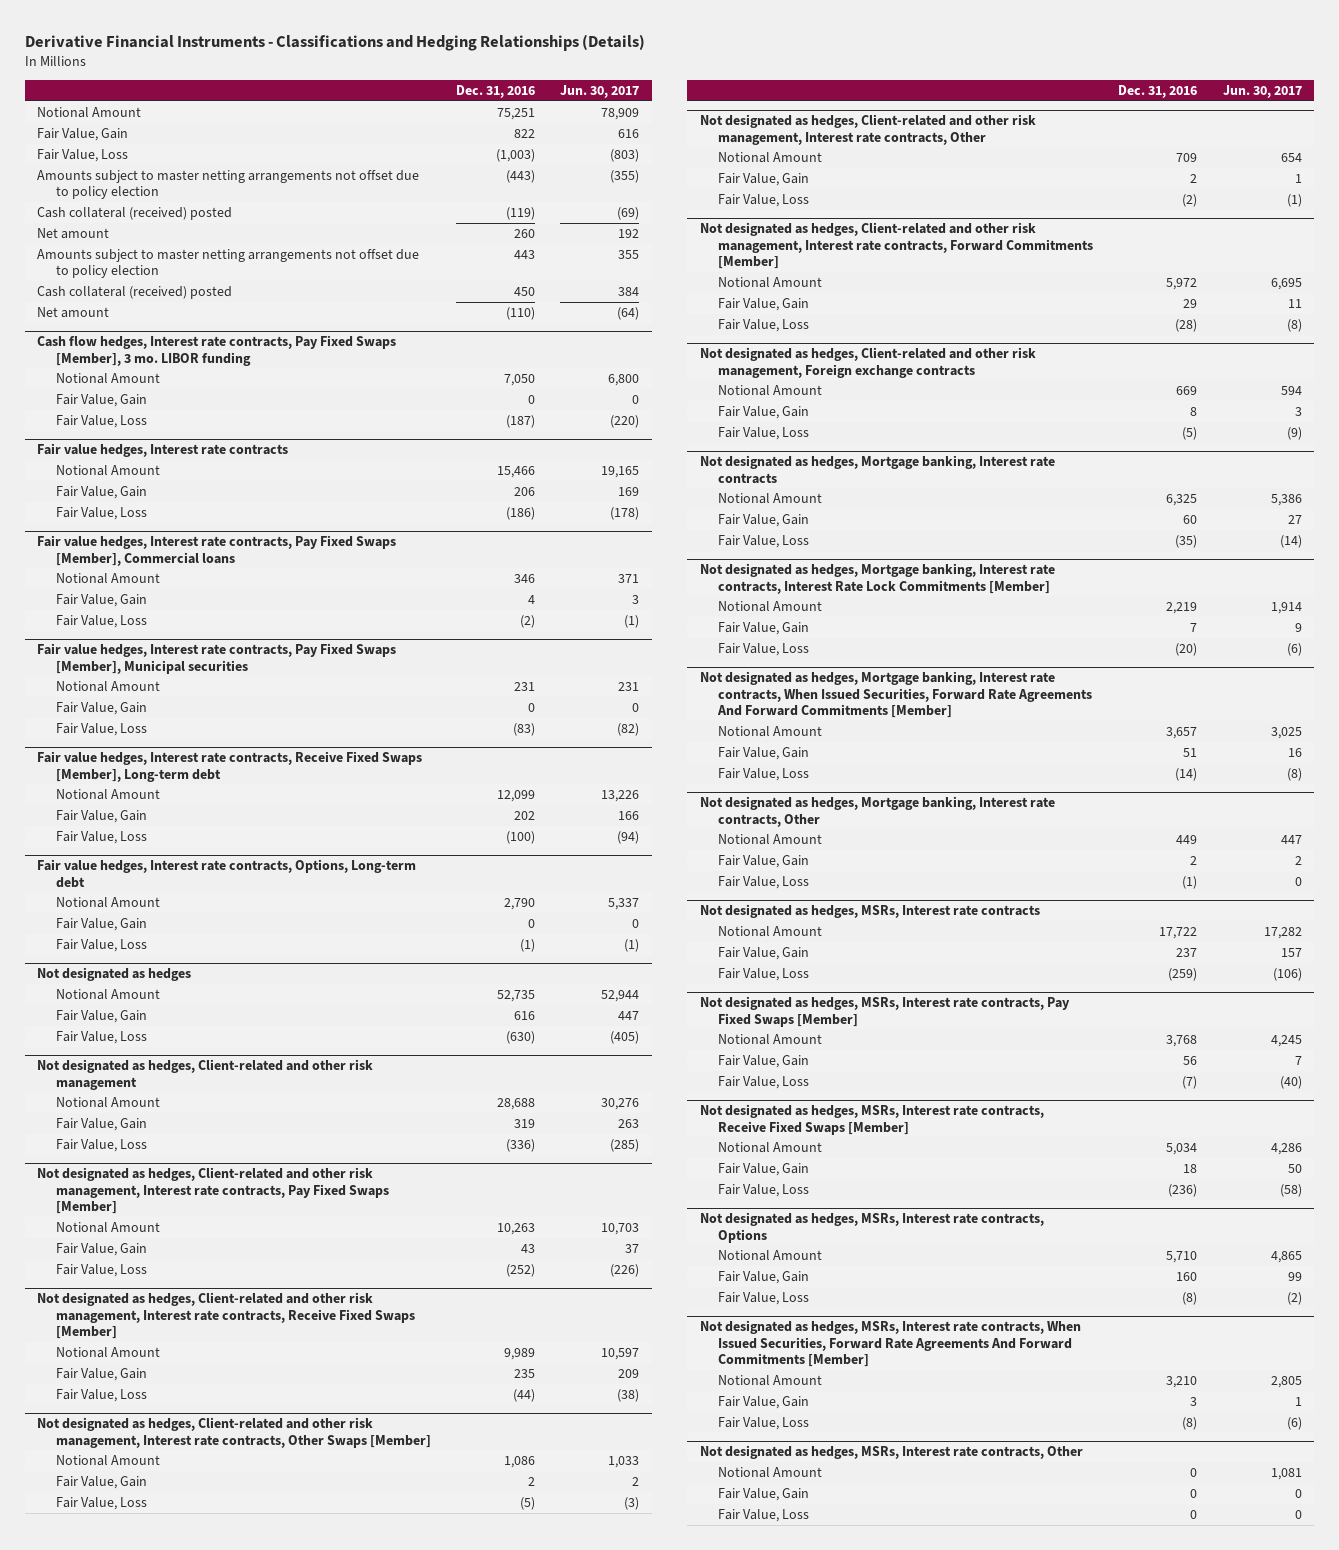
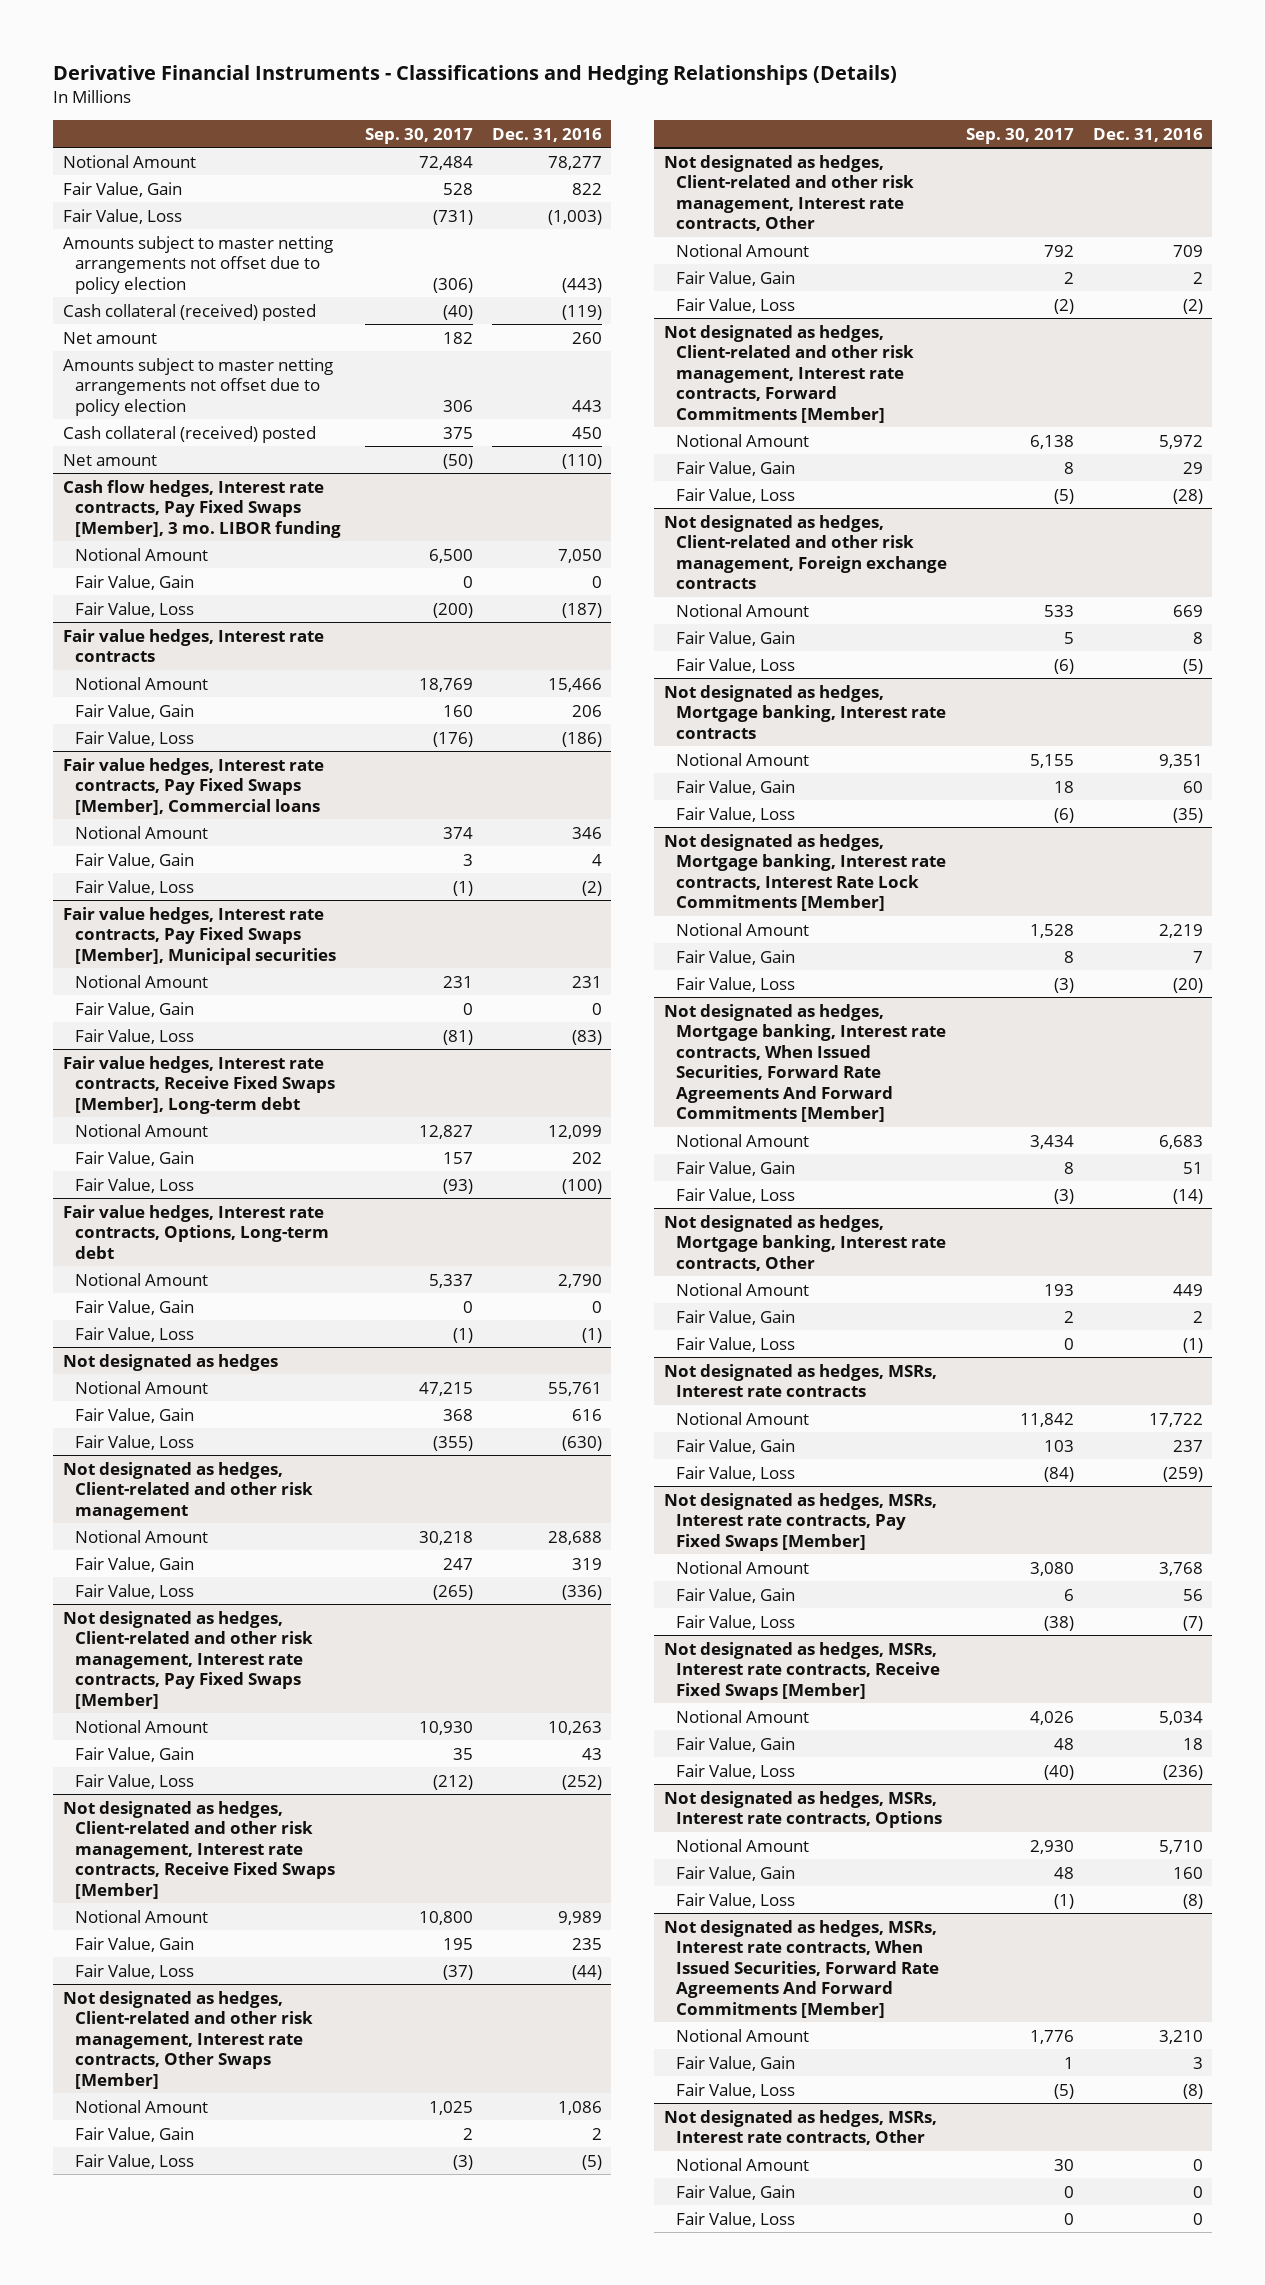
- | Dec. 31, 2016 | Jun. 30, 2017
+ | Sep. 30, 2017 | Dec. 31, 2016
- Notional Amount | 75,251 | 78,909
+ Notional Amount | 72,484 | 78,277
@ Not designated as hedges
- Notional Amount | 52,735 | 52,944
+ Notional Amount | 47,215 | 55,761
@ Not designated as hedges, Mortgage banking, Interest rate contracts
- Notional Amount | 6,325 | 5,386
+ Notional Amount | 5,155 | 9,351
@ Not designated as hedges, Mortgage banking, Interest rate contracts, When Issued Securities, Forward Rate Agreements And Forward Commitments [Member]
- Notional Amount | 3,657 | 3,025
+ Notional Amount | 3,434 | 6,683

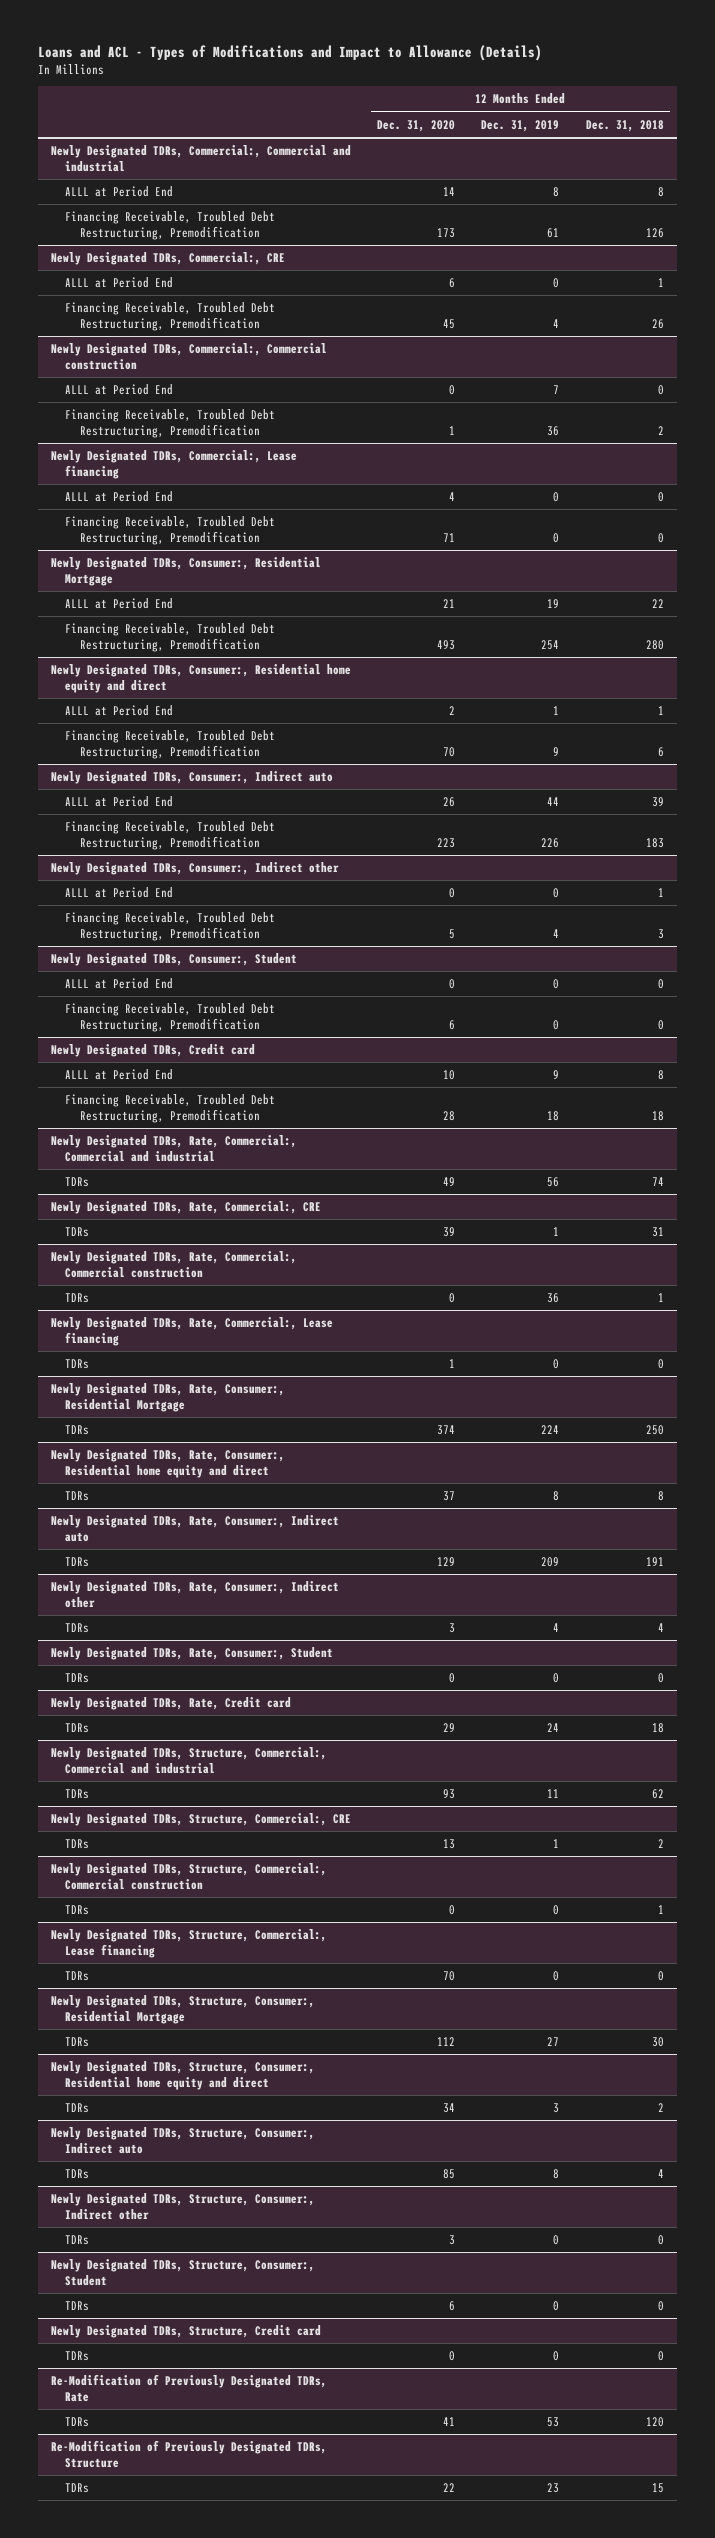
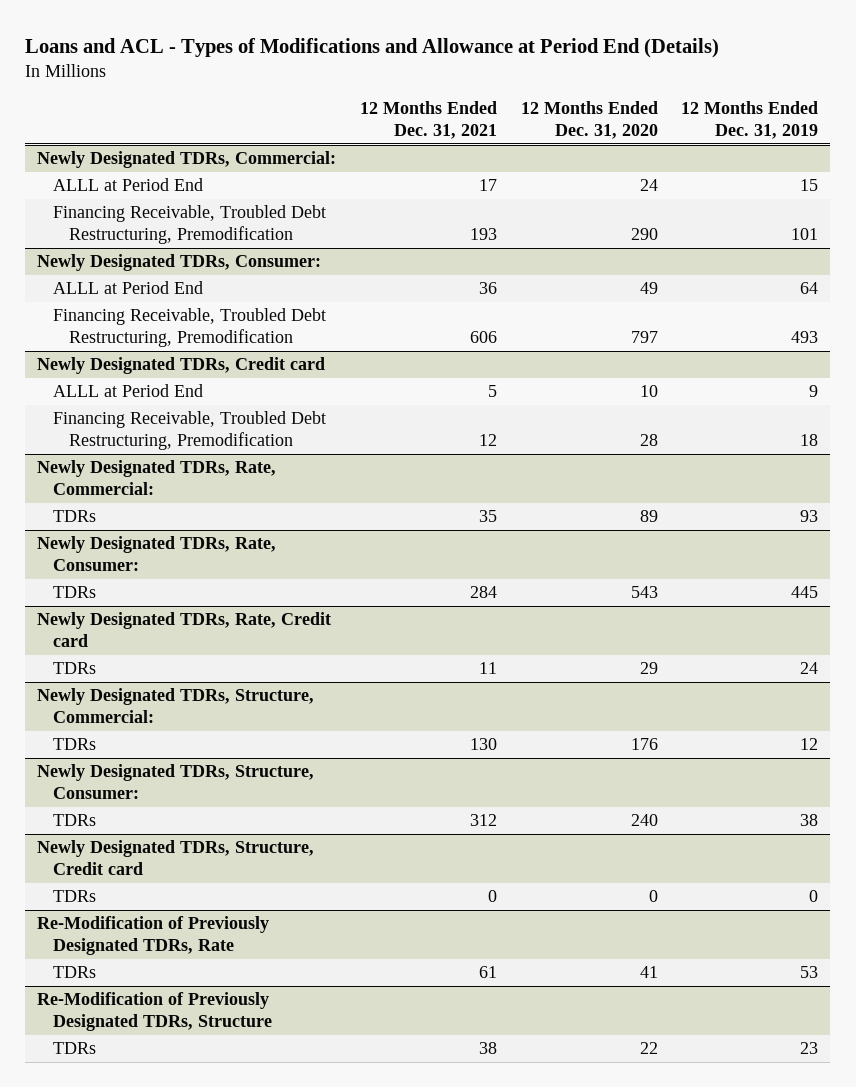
- Loans and ACL - Types of Modifications and Impact to Allowance (Details)
+ Loans and ACL - Types of Modifications and Allowance at Period End (Details)
- | 12 Months Ended Dec. 31, 2020 | 12 Months Ended Dec. 31, 2019 | 12 Months Ended Dec. 31, 2018
+ | 12 Months Ended Dec. 31, 2021 | 12 Months Ended Dec. 31, 2020 | 12 Months Ended Dec. 31, 2019
- Newly Designated TDRs, Commercial:, Commercial and industrial
- ALLL at Period End | 14 | 8 | 8
- Financing Receivable, Troubled Debt Restructuring, Premodification | 173 | 61 | 126
- Newly Designated TDRs, Commercial:, CRE
- ALLL at Period End | 6 | 0 | 1
- Financing Receivable, Troubled Debt Restructuring, Premodification | 45 | 4 | 26
- Newly Designated TDRs, Commercial:, Commercial construction
- ALLL at Period End | 0 | 7 | 0
- Financing Receivable, Troubled Debt Restructuring, Premodification | 1 | 36 | 2
- Newly Designated TDRs, Commercial:, Lease financing
- ALLL at Period End | 4 | 0 | 0
- Financing Receivable, Troubled Debt Restructuring, Premodification | 71 | 0 | 0
- Newly Designated TDRs, Consumer:, Residential Mortgage
- ALLL at Period End | 21 | 19 | 22
- Financing Receivable, Troubled Debt Restructuring, Premodification | 493 | 254 | 280
- Newly Designated TDRs, Consumer:, Residential home equity and direct
- ALLL at Period End | 2 | 1 | 1
- Financing Receivable, Troubled Debt Restructuring, Premodification | 70 | 9 | 6
- Newly Designated TDRs, Consumer:, Indirect auto
- ALLL at Period End | 26 | 44 | 39
- Financing Receivable, Troubled Debt Restructuring, Premodification | 223 | 226 | 183
- Newly Designated TDRs, Consumer:, Indirect other
- ALLL at Period End | 0 | 0 | 1
- Financing Receivable, Troubled Debt Restructuring, Premodification | 5 | 4 | 3
- Newly Designated TDRs, Consumer:, Student
- ALLL at Period End | 0 | 0 | 0
- Financing Receivable, Troubled Debt Restructuring, Premodification | 6 | 0 | 0
+ Newly Designated TDRs, Commercial:
+ ALLL at Period End | 17 | 24 | 15
+ Financing Receivable, Troubled Debt Restructuring, Premodification | 193 | 290 | 101
+ Newly Designated TDRs, Consumer:
+ ALLL at Period End | 36 | 49 | 64
+ Financing Receivable, Troubled Debt Restructuring, Premodification | 606 | 797 | 493
- Newly Designated TDRs, Rate, Commercial:, Commercial and industrial
- TDRs | 49 | 56 | 74
- Newly Designated TDRs, Rate, Commercial:, CRE
- TDRs | 39 | 1 | 31
- Newly Designated TDRs, Rate, Commercial:, Commercial construction
- TDRs | 0 | 36 | 1
- Newly Designated TDRs, Rate, Commercial:, Lease financing
- TDRs | 1 | 0 | 0
- Newly Designated TDRs, Rate, Consumer:, Residential Mortgage
- TDRs | 374 | 224 | 250
- Newly Designated TDRs, Rate, Consumer:, Residential home equity and direct
- TDRs | 37 | 8 | 8
- Newly Designated TDRs, Rate, Consumer:, Indirect auto
- TDRs | 129 | 209 | 191
- Newly Designated TDRs, Rate, Consumer:, Indirect other
- TDRs | 3 | 4 | 4
- Newly Designated TDRs, Rate, Consumer:, Student
- TDRs | 0 | 0 | 0
+ Newly Designated TDRs, Rate, Commercial:
+ TDRs | 35 | 89 | 93
+ Newly Designated TDRs, Rate, Consumer:
+ TDRs | 284 | 543 | 445
- Newly Designated TDRs, Structure, Commercial:, Commercial and industrial
- TDRs | 93 | 11 | 62
- Newly Designated TDRs, Structure, Commercial:, CRE
- TDRs | 13 | 1 | 2
- Newly Designated TDRs, Structure, Commercial:, Commercial construction
- TDRs | 0 | 0 | 1
- Newly Designated TDRs, Structure, Commercial:, Lease financing
- TDRs | 70 | 0 | 0
- Newly Designated TDRs, Structure, Consumer:, Residential Mortgage
- TDRs | 112 | 27 | 30
- Newly Designated TDRs, Structure, Consumer:, Residential home equity and direct
- TDRs | 34 | 3 | 2
- Newly Designated TDRs, Structure, Consumer:, Indirect auto
- TDRs | 85 | 8 | 4
- Newly Designated TDRs, Structure, Consumer:, Indirect other
- TDRs | 3 | 0 | 0
- Newly Designated TDRs, Structure, Consumer:, Student
- TDRs | 6 | 0 | 0
+ Newly Designated TDRs, Structure, Commercial:
+ TDRs | 130 | 176 | 12
+ Newly Designated TDRs, Structure, Consumer:
+ TDRs | 312 | 240 | 38

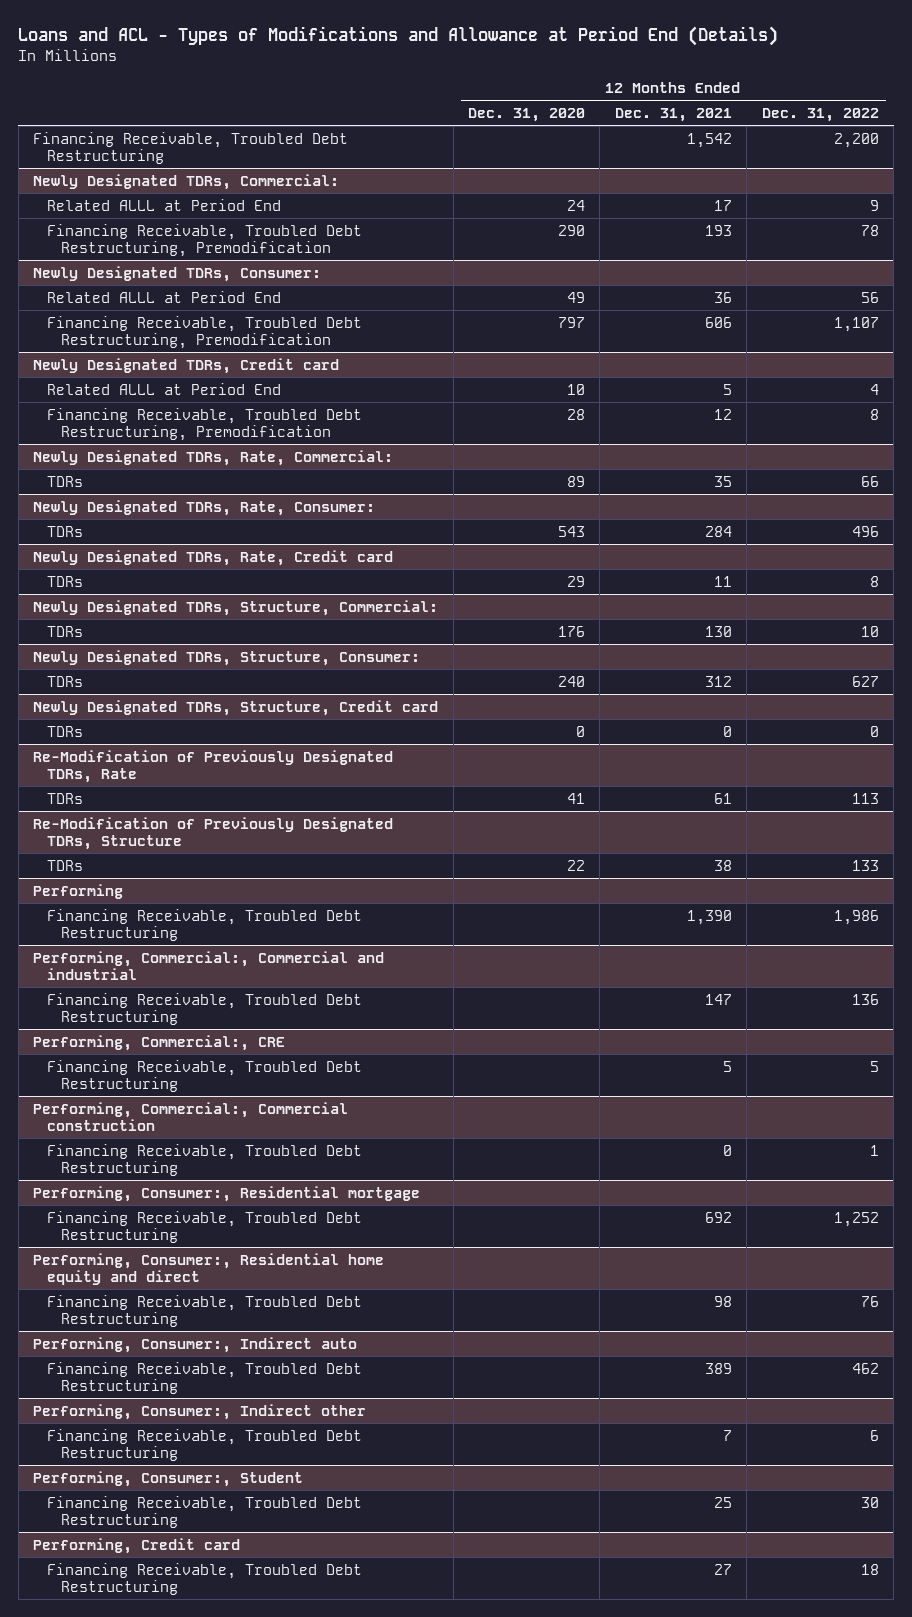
- | 12 Months Ended Dec. 31, 2021 | 12 Months Ended Dec. 31, 2020 | 12 Months Ended Dec. 31, 2019
+ | 12 Months Ended Dec. 31, 2020 | 12 Months Ended Dec. 31, 2021 | 12 Months Ended Dec. 31, 2022
+ Financing Receivable, Troubled Debt Restructuring | | 1,542 | 2,200
@ Newly Designated TDRs, Commercial:
- ALLL at Period End | 17 | 24 | 15
+ Related ALLL at Period End | 24 | 17 | 9
@ Newly Designated TDRs, Consumer:
- ALLL at Period End | 36 | 49 | 64
+ Related ALLL at Period End | 49 | 36 | 56
@ Newly Designated TDRs, Credit card
- ALLL at Period End | 5 | 10 | 9
+ Related ALLL at Period End | 10 | 5 | 4
+ Performing
+ Financing Receivable, Troubled Debt Restructuring | | 1,390 | 1,986
+ Performing, Commercial:, Commercial and industrial
+ Financing Receivable, Troubled Debt Restructuring | | 147 | 136
+ Performing, Commercial:, CRE
+ Financing Receivable, Troubled Debt Restructuring | | 5 | 5
+ Performing, Commercial:, Commercial construction
+ Financing Receivable, Troubled Debt Restructuring | | 0 | 1
+ Performing, Consumer:, Residential mortgage
+ Financing Receivable, Troubled Debt Restructuring | | 692 | 1,252
+ Performing, Consumer:, Residential home equity and direct
+ Financing Receivable, Troubled Debt Restructuring | | 98 | 76
+ Performing, Consumer:, Indirect auto
+ Financing Receivable, Troubled Debt Restructuring | | 389 | 462
+ Performing, Consumer:, Indirect other
+ Financing Receivable, Troubled Debt Restructuring | | 7 | 6
+ Performing, Consumer:, Student
+ Financing Receivable, Troubled Debt Restructuring | | 25 | 30
+ Performing, Credit card
+ Financing Receivable, Troubled Debt Restructuring | | 27 | 18

